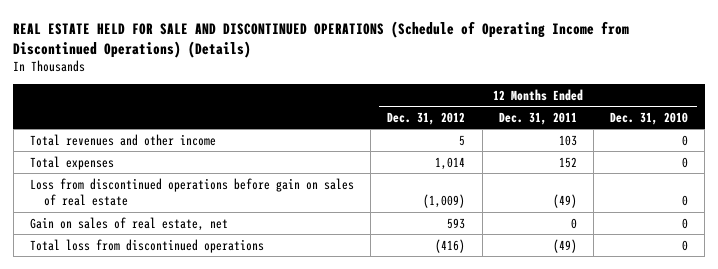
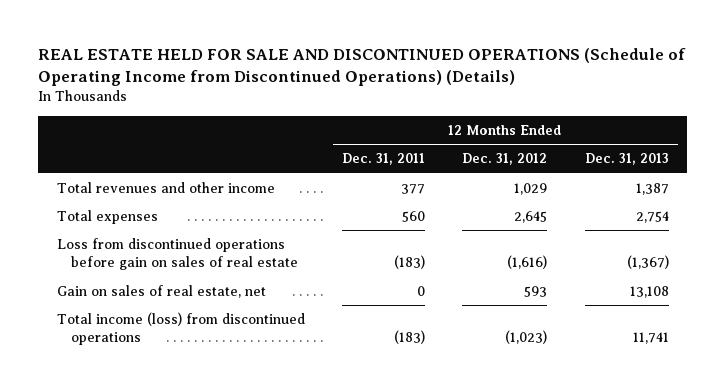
- | 12 Months Ended Dec. 31, 2012 | 12 Months Ended Dec. 31, 2011 | 12 Months Ended Dec. 31, 2010
+ | 12 Months Ended Dec. 31, 2011 | 12 Months Ended Dec. 31, 2012 | 12 Months Ended Dec. 31, 2013
- Total revenues and other income | 5 | 103 | 0
- Total expenses | 1,014 | 152 | 0
- Loss from discontinued operations before gain on sales of real estate | (1,009) | (49) | 0
+ Total revenues and other income | 377 | 1,029 | 1,387
+ Total expenses | 560 | 2,645 | 2,754
+ Loss from discontinued operations before gain on sales of real estate | (183) | (1,616) | (1,367)
- Total loss from discontinued operations | (416) | (49) | 0
+ Total income (loss) from discontinued operations | (183) | (1,023) | 11,741

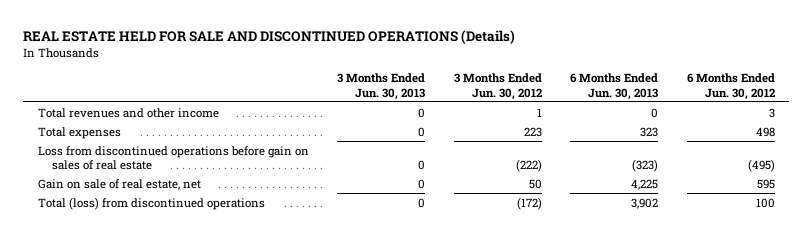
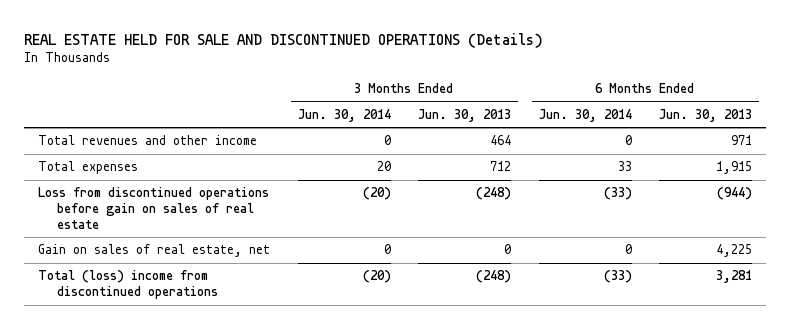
- | 3 Months Ended Jun. 30, 2013 | 3 Months Ended Jun. 30, 2012 | 6 Months Ended Jun. 30, 2013 | 6 Months Ended Jun. 30, 2012
+ | 3 Months Ended Jun. 30, 2014 | 3 Months Ended Jun. 30, 2013 | 6 Months Ended Jun. 30, 2014 | 6 Months Ended Jun. 30, 2013
- Total revenues and other income | 0 | 1 | 0 | 3
- Total expenses | 0 | 223 | 323 | 498
- Loss from discontinued operations before gain on sales of real estate | 0 | (222) | (323) | (495)
- Gain on sale of real estate, net | 0 | 50 | 4,225 | 595
- Total (loss) from discontinued operations | 0 | (172) | 3,902 | 100
+ Total revenues and other income | 0 | 464 | 0 | 971
+ Total expenses | 20 | 712 | 33 | 1,915
+ Loss from discontinued operations before gain on sales of real estate | (20) | (248) | (33) | (944)
+ Gain on sales of real estate, net | 0 | 0 | 0 | 4,225
+ Total (loss) income from discontinued operations | (20) | (248) | (33) | 3,281

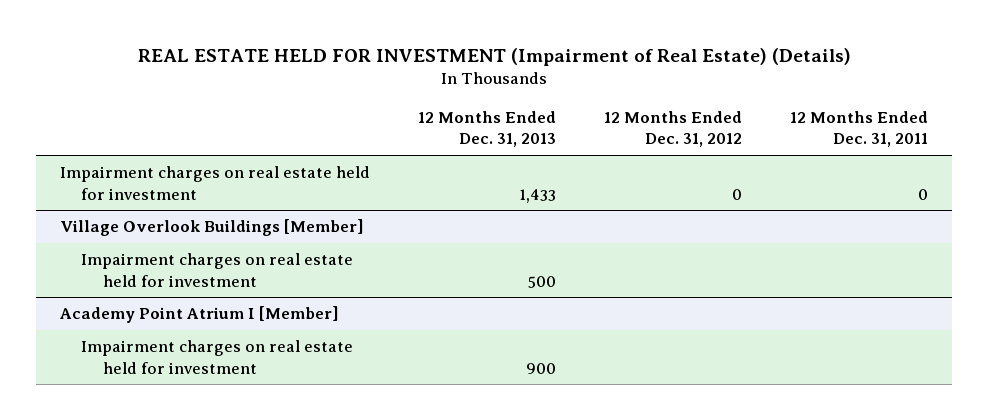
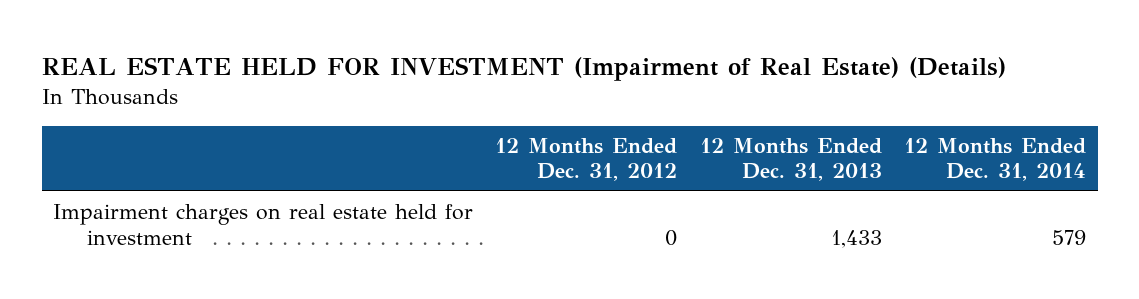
- | 12 Months Ended Dec. 31, 2013 | 12 Months Ended Dec. 31, 2012 | 12 Months Ended Dec. 31, 2011
+ | 12 Months Ended Dec. 31, 2012 | 12 Months Ended Dec. 31, 2013 | 12 Months Ended Dec. 31, 2014
- Village Overlook Buildings [Member]
- Impairment charges on real estate held for investment | 500 | |
- Academy Point Atrium I [Member]
- Impairment charges on real estate held for investment | 900 | |

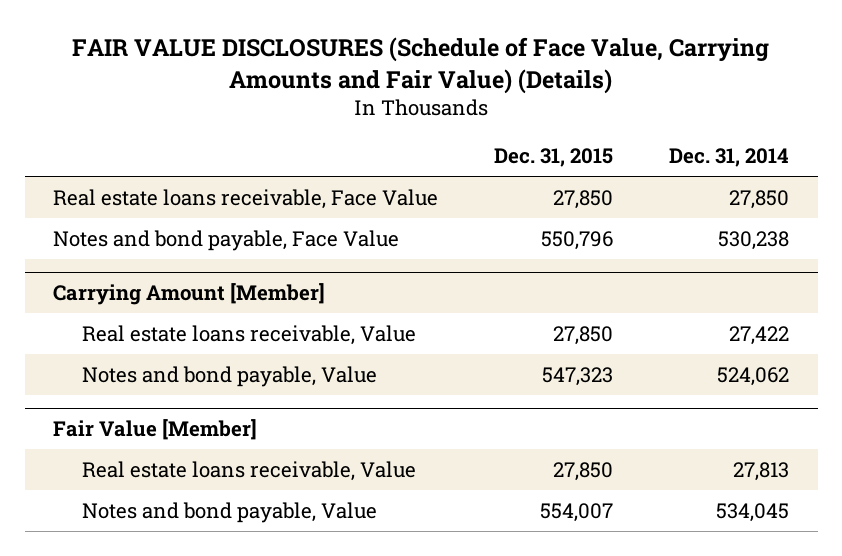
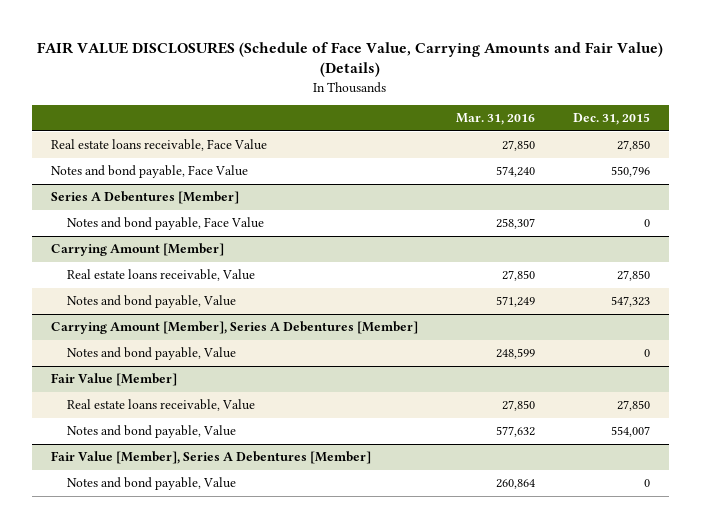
- | Dec. 31, 2015 | Dec. 31, 2014
+ | Mar. 31, 2016 | Dec. 31, 2015
+ Series A Debentures [Member]
+ Notes and bond payable, Face Value | 258,307 | 0
+ Carrying Amount [Member], Series A Debentures [Member]
+ Notes and bond payable, Value | 248,599 | 0
+ Fair Value [Member], Series A Debentures [Member]
+ Notes and bond payable, Value | 260,864 | 0

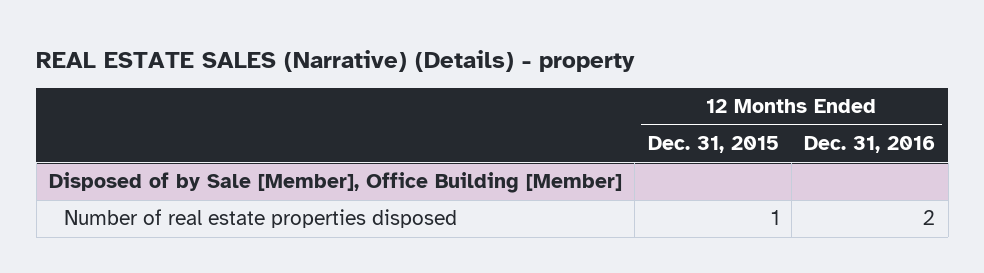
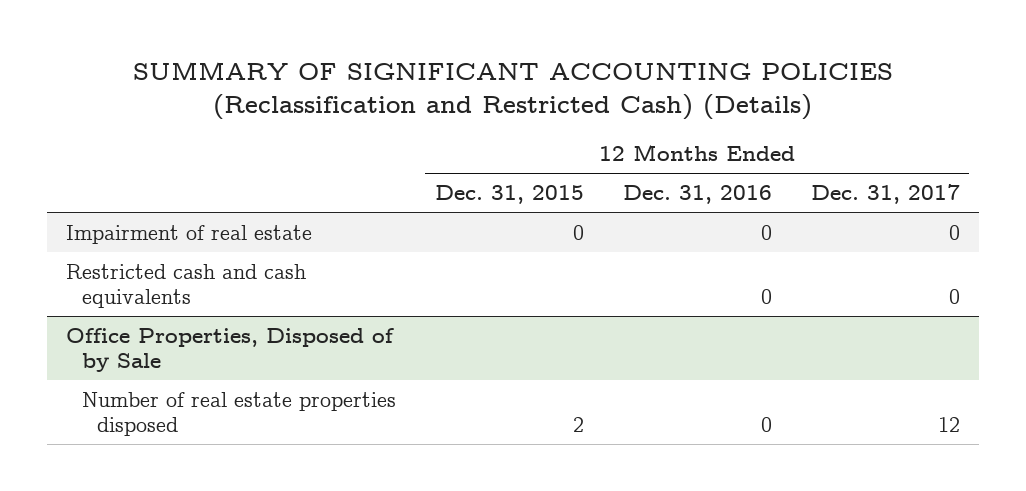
- REAL ESTATE SALES (Narrative) (Details) - property
+ SUMMARY OF SIGNIFICANT ACCOUNTING POLICIES (Reclassification and Restricted Cash) (Details)
- | 12 Months Ended Dec. 31, 2015 | 12 Months Ended Dec. 31, 2016
+ | 12 Months Ended Dec. 31, 2015 | 12 Months Ended Dec. 31, 2016 | 12 Months Ended Dec. 31, 2017
- Disposed of by Sale [Member], Office Building [Member]
- Number of real estate properties disposed | 1 | 2
+ Impairment of real estate | 0 | 0 | 0
+ Restricted cash and cash equivalents | | 0 | 0
+ Office Properties, Disposed of by Sale
+ Number of real estate properties disposed | 2 | 0 | 12

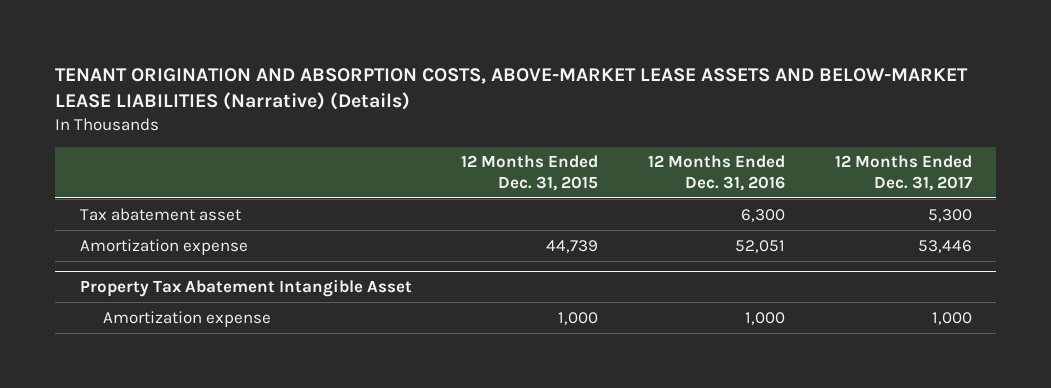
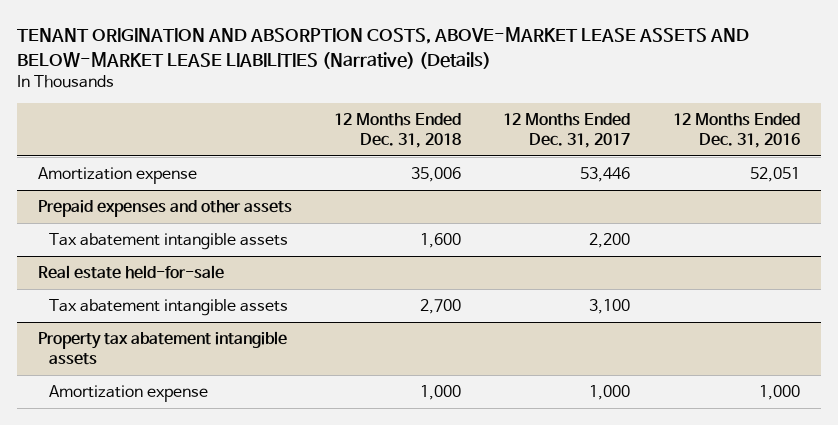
- | 12 Months Ended Dec. 31, 2015 | 12 Months Ended Dec. 31, 2016 | 12 Months Ended Dec. 31, 2017
+ | 12 Months Ended Dec. 31, 2018 | 12 Months Ended Dec. 31, 2017 | 12 Months Ended Dec. 31, 2016
- Tax abatement asset | | 6,300 | 5,300
- Property Tax Abatement Intangible Asset
+ Prepaid expenses and other assets
+ Tax abatement intangible assets | 1,600 | 2,200 |
+ Real estate held-for-sale
+ Tax abatement intangible assets | 2,700 | 3,100 |
+ Property tax abatement intangible assets

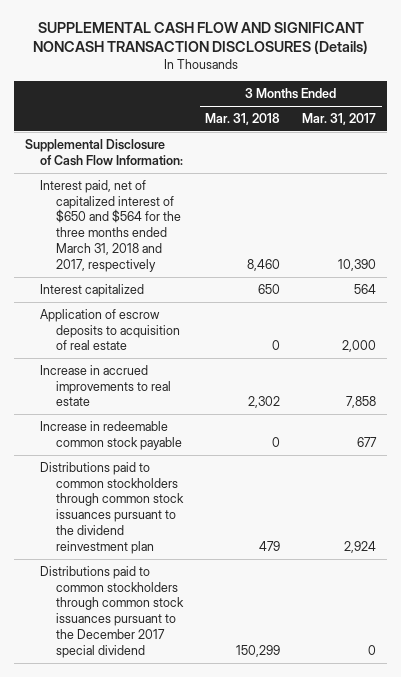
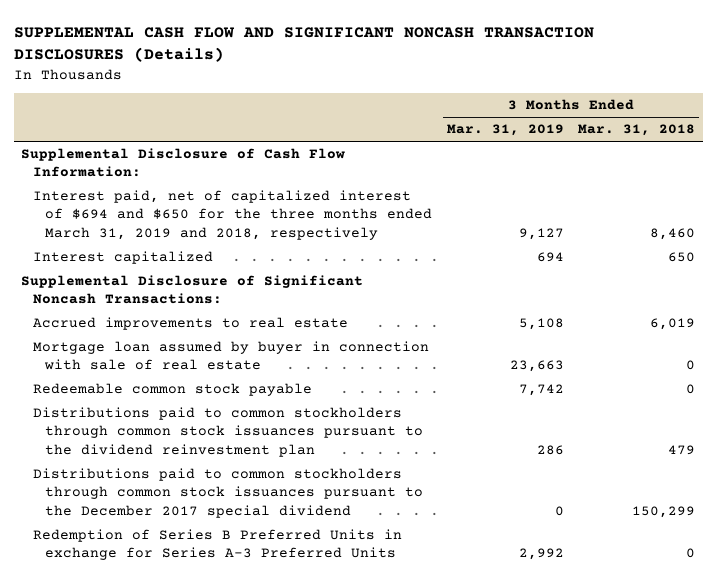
- | 3 Months Ended Mar. 31, 2018 | 3 Months Ended Mar. 31, 2017
+ | 3 Months Ended Mar. 31, 2019 | 3 Months Ended Mar. 31, 2018
- Interest paid, net of capitalized interest of $650 and $564 for the three months ended March 31, 2018 and 2017, respectively | 8,460 | 10,390
+ Interest paid, net of capitalized interest of $694 and $650 for the three months ended March 31, 2019 and 2018, respectively | 9,127 | 8,460
- Application of escrow deposits to acquisition of real estate | 0 | 2,000
- Increase in accrued improvements to real estate | 2,302 | 7,858
- Increase in redeemable common stock payable | 0 | 677
+ Supplemental Disclosure of Significant Noncash Transactions:
+ Accrued improvements to real estate | 5,108 | 6,019
+ Mortgage loan assumed by buyer in connection with sale of real estate | 23,663 | 0
+ Redeemable common stock payable | 7,742 | 0
+ Redemption of Series B Preferred Units in exchange for Series A-3 Preferred Units | 2,992 | 0

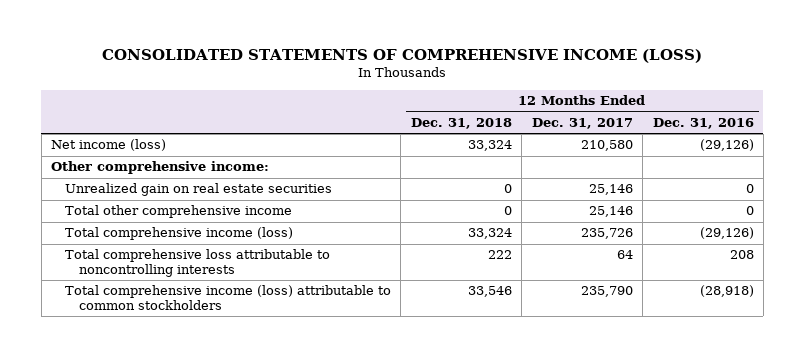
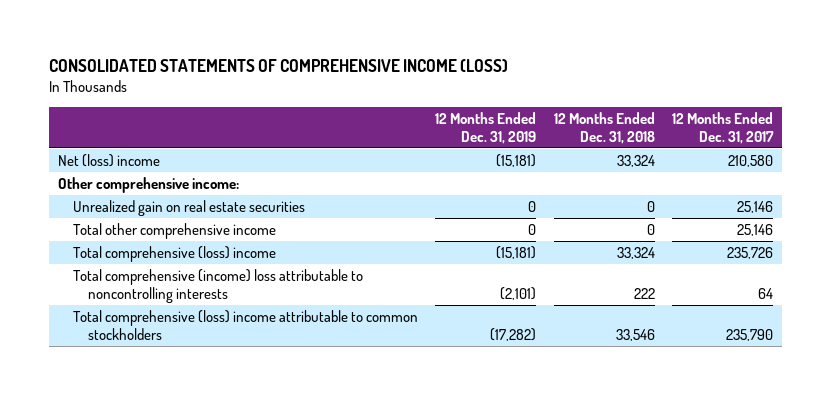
- | 12 Months Ended Dec. 31, 2018 | 12 Months Ended Dec. 31, 2017 | 12 Months Ended Dec. 31, 2016
+ | 12 Months Ended Dec. 31, 2019 | 12 Months Ended Dec. 31, 2018 | 12 Months Ended Dec. 31, 2017
- Net income (loss) | 33,324 | 210,580 | (29,126)
+ Net (loss) income | (15,181) | 33,324 | 210,580
- Total comprehensive income (loss) | 33,324 | 235,726 | (29,126)
- Total comprehensive loss attributable to noncontrolling interests | 222 | 64 | 208
- Total comprehensive income (loss) attributable to common stockholders | 33,546 | 235,790 | (28,918)
+ Total comprehensive (loss) income | (15,181) | 33,324 | 235,726
+ Total comprehensive (income) loss attributable to noncontrolling interests | (2,101) | 222 | 64
+ Total comprehensive (loss) income attributable to common stockholders | (17,282) | 33,546 | 235,790

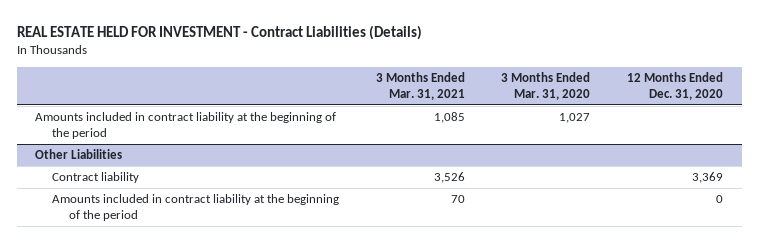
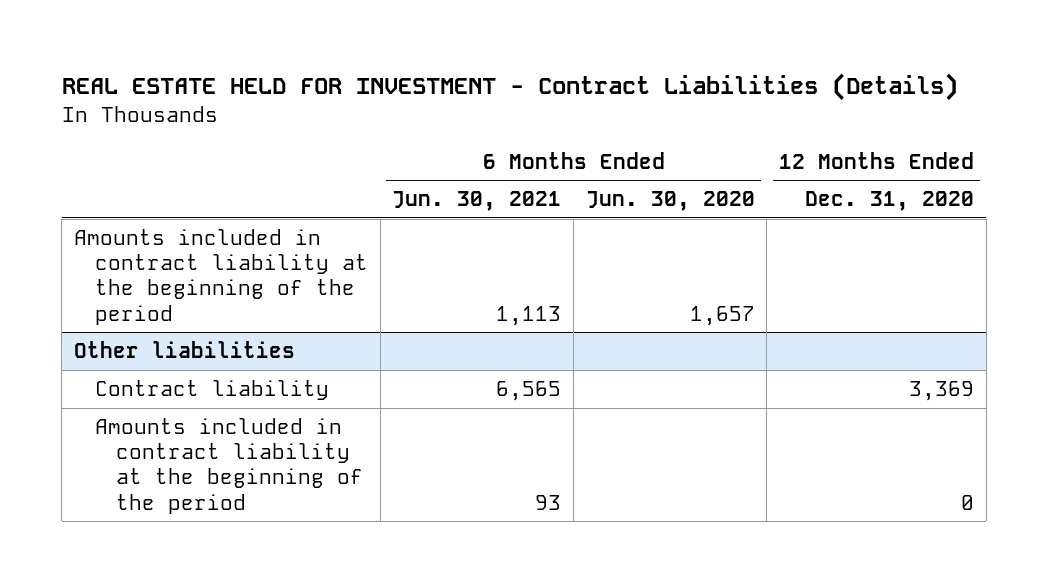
- | 3 Months Ended Mar. 31, 2021 | 3 Months Ended Mar. 31, 2020 | 12 Months Ended Dec. 31, 2020
+ | 6 Months Ended Jun. 30, 2021 | 6 Months Ended Jun. 30, 2020 | 12 Months Ended Dec. 31, 2020
- Other Liabilities
+ Other liabilities

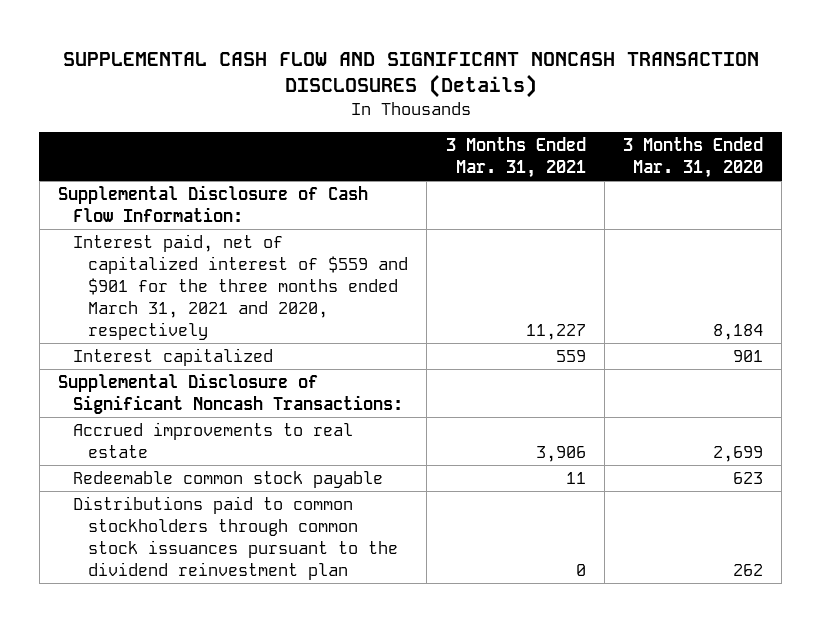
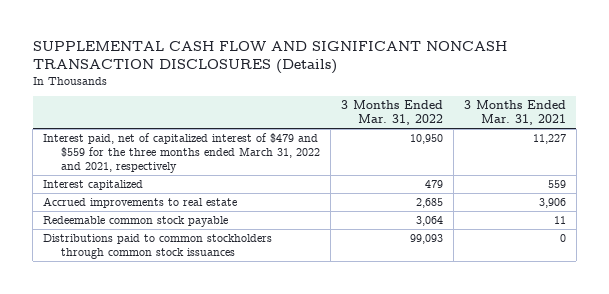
- | 3 Months Ended Mar. 31, 2021 | 3 Months Ended Mar. 31, 2020
+ | 3 Months Ended Mar. 31, 2022 | 3 Months Ended Mar. 31, 2021
- Supplemental Disclosure of Cash Flow Information:
- Interest paid, net of capitalized interest of $559 and $901 for the three months ended March 31, 2021 and 2020, respectively | 11,227 | 8,184
+ Interest paid, net of capitalized interest of $479 and $559 for the three months ended March 31, 2022 and 2021, respectively | 10,950 | 11,227
- Supplemental Disclosure of Significant Noncash Transactions:
- Distributions paid to common stockholders through common stock issuances pursuant to the dividend reinvestment plan | 0 | 262
+ Distributions paid to common stockholders through common stock issuances | 99,093 | 0

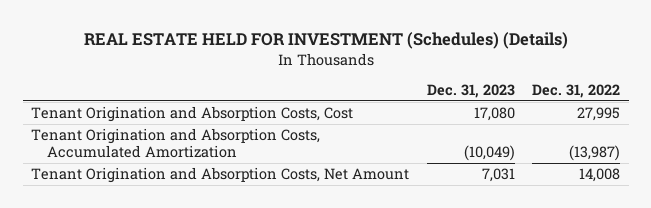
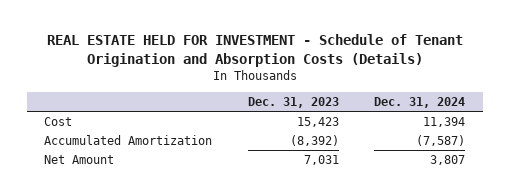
- REAL ESTATE HELD FOR INVESTMENT (Schedules) (Details)
+ REAL ESTATE HELD FOR INVESTMENT - Schedule of Tenant Origination and Absorption Costs (Details)
- | Dec. 31, 2023 | Dec. 31, 2022
+ | Dec. 31, 2023 | Dec. 31, 2024
- Tenant Origination and Absorption Costs, Cost | 17,080 | 27,995
- Tenant Origination and Absorption Costs, Accumulated Amortization | (10,049) | (13,987)
- Tenant Origination and Absorption Costs, Net Amount | 7,031 | 14,008
+ Cost | 15,423 | 11,394
+ Accumulated Amortization | (8,392) | (7,587)
+ Net Amount | 7,031 | 3,807

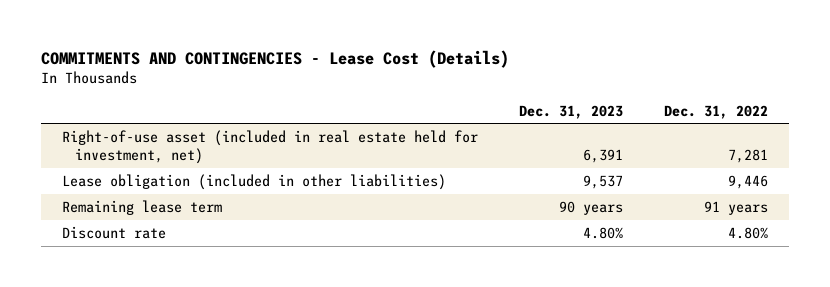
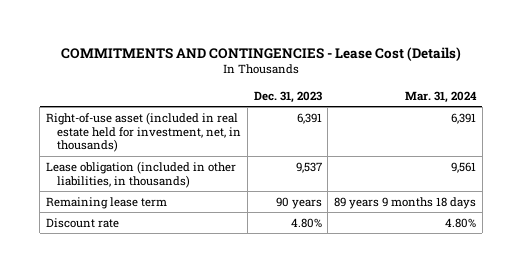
- | Dec. 31, 2023 | Dec. 31, 2022
+ | Dec. 31, 2023 | Mar. 31, 2024
- Right-of-use asset (included in real estate held for investment, net) | 6,391 | 7,281
- Lease obligation (included in other liabilities) | 9,537 | 9,446
+ Right-of-use asset (included in real estate held for investment, net, in thousands) | 6,391 | 6,391
+ Lease obligation (included in other liabilities, in thousands) | 9,537 | 9,561

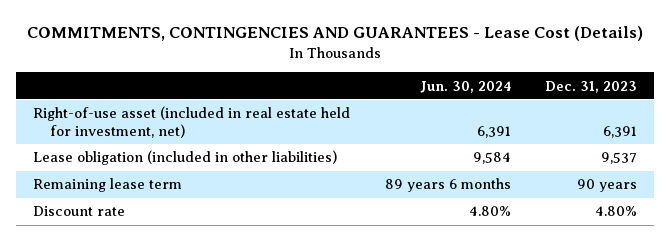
- COMMITMENTS AND CONTINGENCIES - Lease Cost (Details)
+ COMMITMENTS, CONTINGENCIES AND GUARANTEES - Lease Cost (Details)
- | Dec. 31, 2023 | Mar. 31, 2024
+ | Jun. 30, 2024 | Dec. 31, 2023
- Right-of-use asset (included in real estate held for investment, net, in thousands) | 6,391 | 6,391
- Lease obligation (included in other liabilities, in thousands) | 9,537 | 9,561
+ Right-of-use asset (included in real estate held for investment, net) | 6,391 | 6,391
+ Lease obligation (included in other liabilities) | 9,584 | 9,537

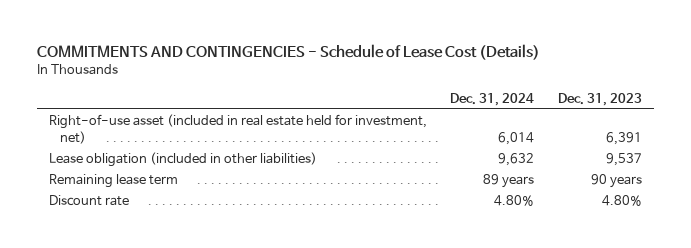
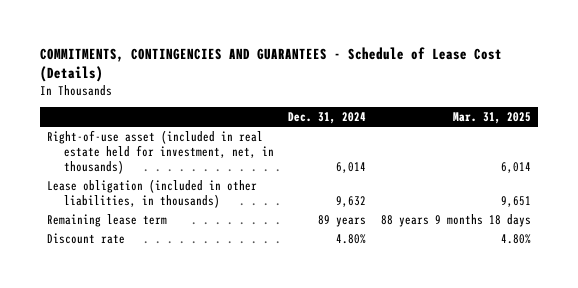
- COMMITMENTS AND CONTINGENCIES - Schedule of Lease Cost (Details)
+ COMMITMENTS, CONTINGENCIES AND GUARANTEES - Schedule of Lease Cost (Details)
- | Dec. 31, 2024 | Dec. 31, 2023
+ | Dec. 31, 2024 | Mar. 31, 2025
- Right-of-use asset (included in real estate held for investment, net) | 6,014 | 6,391
- Lease obligation (included in other liabilities) | 9,632 | 9,537
+ Right-of-use asset (included in real estate held for investment, net, in thousands) | 6,014 | 6,014
+ Lease obligation (included in other liabilities, in thousands) | 9,632 | 9,651

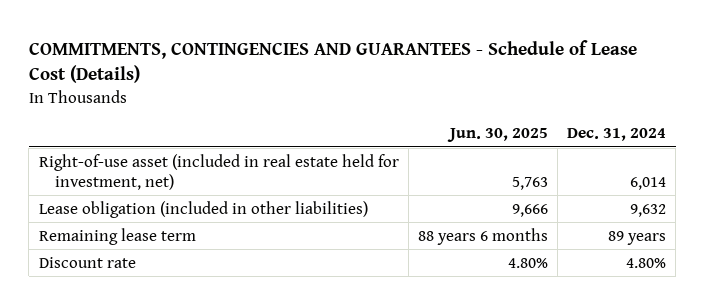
- | Dec. 31, 2024 | Mar. 31, 2025
+ | Jun. 30, 2025 | Dec. 31, 2024
- Right-of-use asset (included in real estate held for investment, net, in thousands) | 6,014 | 6,014
- Lease obligation (included in other liabilities, in thousands) | 9,632 | 9,651
+ Right-of-use asset (included in real estate held for investment, net) | 5,763 | 6,014
+ Lease obligation (included in other liabilities) | 9,666 | 9,632

